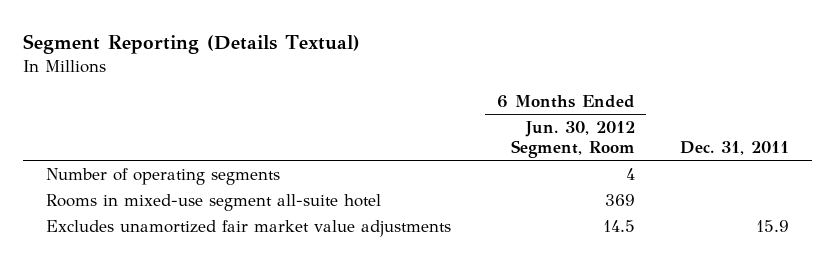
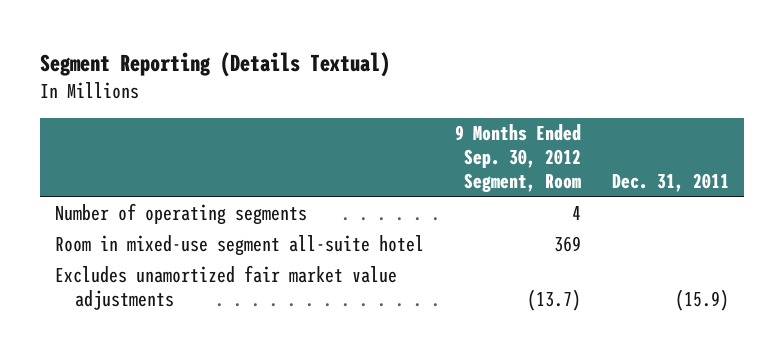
- | 6 Months Ended Jun. 30, 2012 Segment, Room | Dec. 31, 2011
+ | 9 Months Ended Sep. 30, 2012 Segment, Room | Dec. 31, 2011
- Rooms in mixed-use segment all-suite hotel | 369 |
- Excludes unamortized fair market value adjustments | 14.5 | 15.9
+ Room in mixed-use segment all-suite hotel | 369 |
+ Excludes unamortized fair market value adjustments | (13.7) | (15.9)

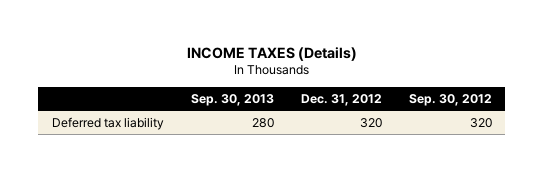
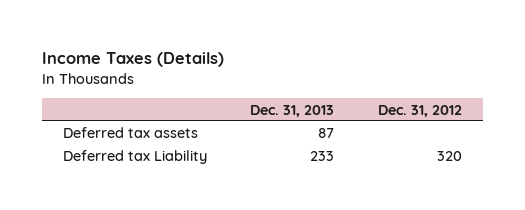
- INCOME TAXES (Details)
+ Income Taxes (Details)
- | Sep. 30, 2013 | Dec. 31, 2012 | Sep. 30, 2012
+ | Dec. 31, 2013 | Dec. 31, 2012
- Deferred tax liability | 280 | 320 | 320
+ Deferred tax assets | 87 |
+ Deferred tax Liability | 233 | 320

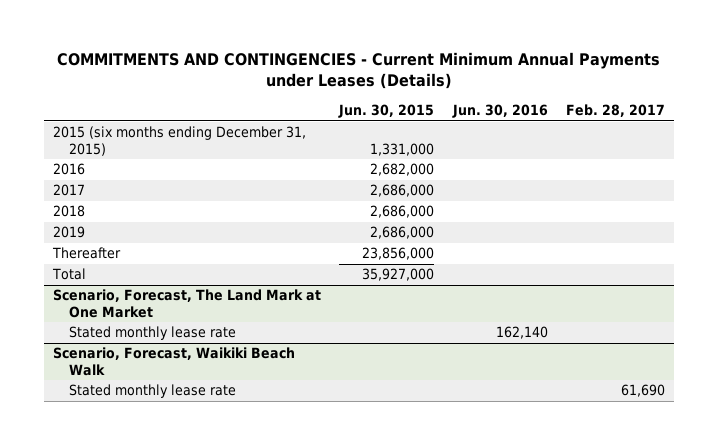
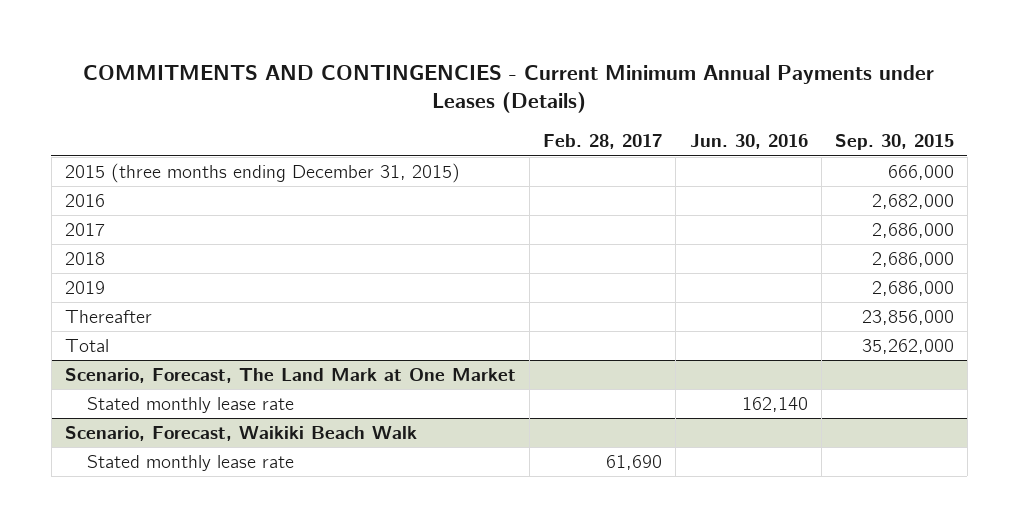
- | Jun. 30, 2015 | Jun. 30, 2016 | Feb. 28, 2017
+ | Feb. 28, 2017 | Jun. 30, 2016 | Sep. 30, 2015
- 2015 (six months ending December 31, 2015) | 1,331,000 | |
+ 2015 (three months ending December 31, 2015) | | | 666,000

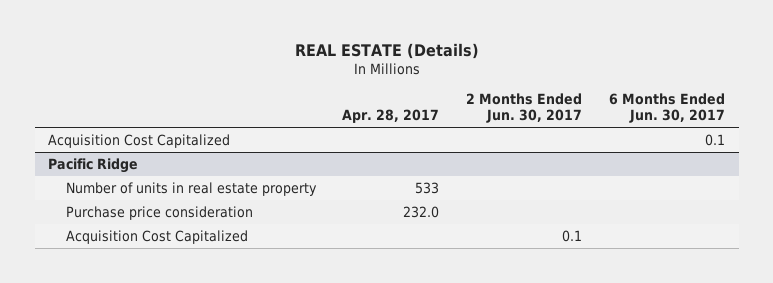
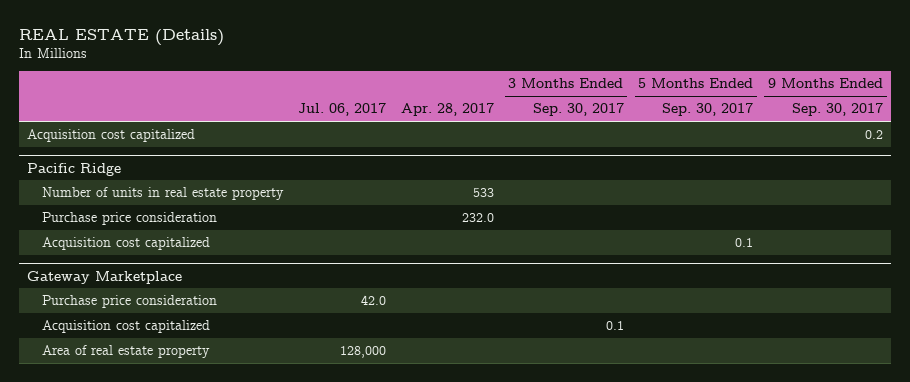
- | Apr. 28, 2017 | 2 Months Ended Jun. 30, 2017 | 6 Months Ended Jun. 30, 2017
+ | Jul. 06, 2017 | Apr. 28, 2017 | 3 Months Ended Sep. 30, 2017 | 5 Months Ended Sep. 30, 2017 | 9 Months Ended Sep. 30, 2017
- Acquisition Cost Capitalized | | | 0.1
+ Acquisition cost capitalized | | | | | 0.2
@ Pacific Ridge
- Acquisition Cost Capitalized | | 0.1 |
+ Acquisition cost capitalized | | | | 0.1 |
+ Gateway Marketplace
+ Purchase price consideration | 42.0 | | | |
+ Acquisition cost capitalized | | | 0.1 | |
+ Area of real estate property | 128,000 | | | |

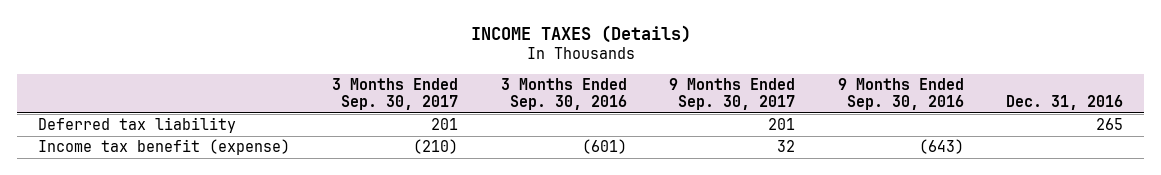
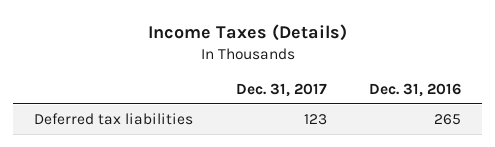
- INCOME TAXES (Details)
+ Income Taxes (Details)
- | 3 Months Ended Sep. 30, 2017 | 3 Months Ended Sep. 30, 2016 | 9 Months Ended Sep. 30, 2017 | 9 Months Ended Sep. 30, 2016 | Dec. 31, 2016
+ | Dec. 31, 2017 | Dec. 31, 2016
- Deferred tax liability | 201 | | 201 | | 265
- Income tax benefit (expense) | (210) | (601) | 32 | (643) |
+ Deferred tax liabilities | 123 | 265

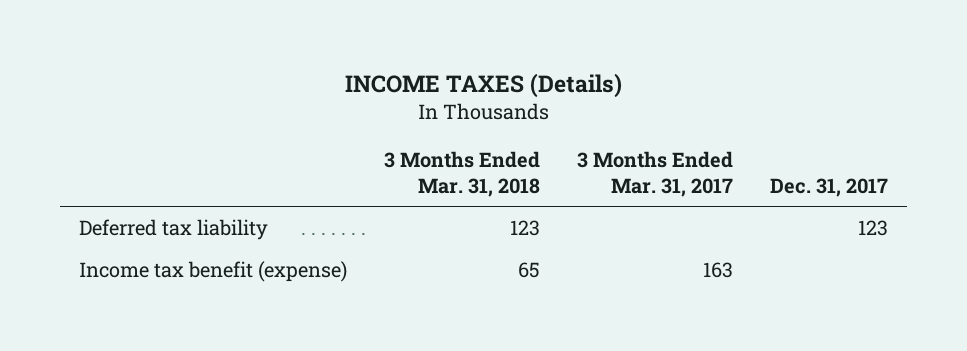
- Income Taxes (Details)
+ INCOME TAXES (Details)
- | Dec. 31, 2017 | Dec. 31, 2016
+ | 3 Months Ended Mar. 31, 2018 | 3 Months Ended Mar. 31, 2017 | Dec. 31, 2017
- Deferred tax liabilities | 123 | 265
+ Deferred tax liability | 123 | | 123
+ Income tax benefit (expense) | 65 | 163 |

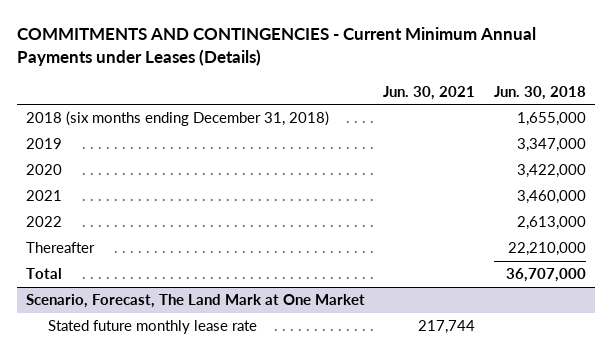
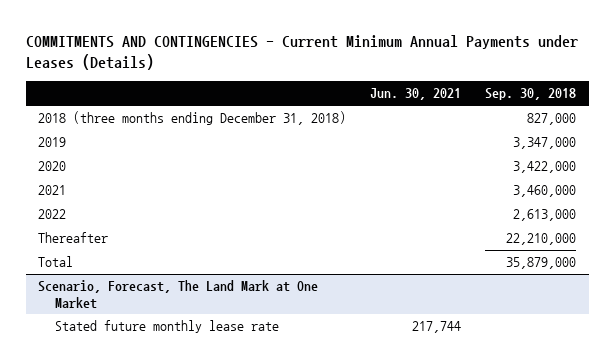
- | Jun. 30, 2021 | Jun. 30, 2018
+ | Jun. 30, 2021 | Sep. 30, 2018
- 2018 (six months ending December 31, 2018) | | 1,655,000
+ 2018 (three months ending December 31, 2018) | | 827,000

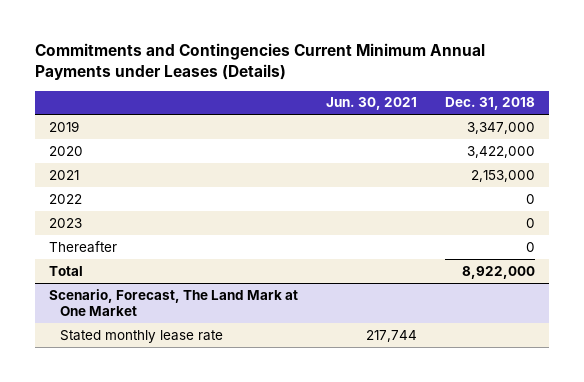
- COMMITMENTS AND CONTINGENCIES - Current Minimum Annual Payments under Leases (Details)
+ Commitments and Contingencies Current Minimum Annual Payments under Leases (Details)
- | Jun. 30, 2021 | Sep. 30, 2018
+ | Jun. 30, 2021 | Dec. 31, 2018
- 2018 (three months ending December 31, 2018) | | 827,000
+ 2023 | | 0
@ Scenario, Forecast, The Land Mark at One Market
- Stated future monthly lease rate | 217,744 |
+ Stated monthly lease rate | 217,744 |

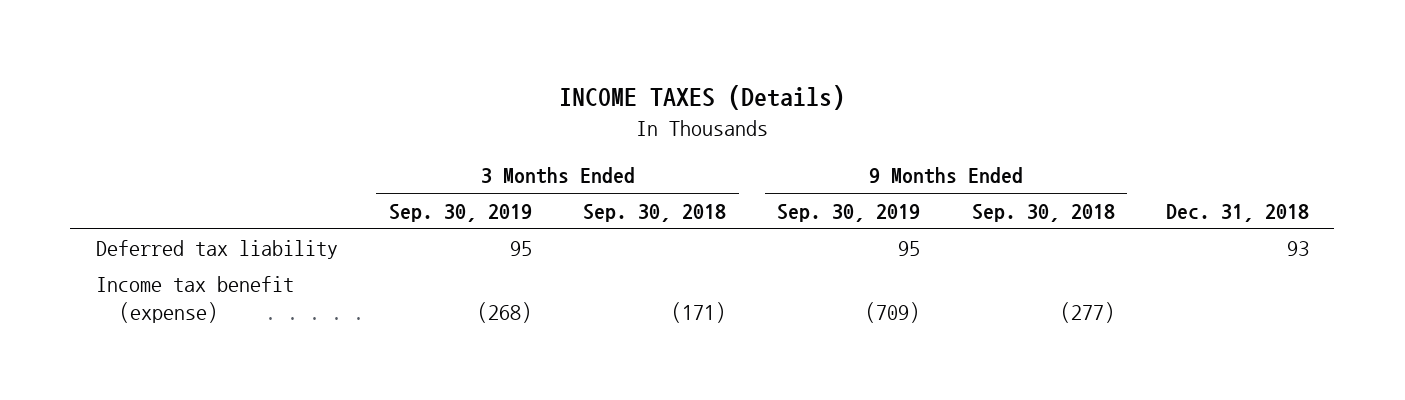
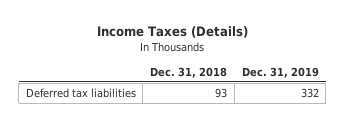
- INCOME TAXES (Details)
+ Income Taxes (Details)
- | 3 Months Ended Sep. 30, 2019 | 3 Months Ended Sep. 30, 2018 | 9 Months Ended Sep. 30, 2019 | 9 Months Ended Sep. 30, 2018 | Dec. 31, 2018
+ | Dec. 31, 2018 | Dec. 31, 2019
- Deferred tax liability | 95 | | 95 | | 93
- Income tax benefit (expense) | (268) | (171) | (709) | (277) |
+ Deferred tax liabilities | 93 | 332

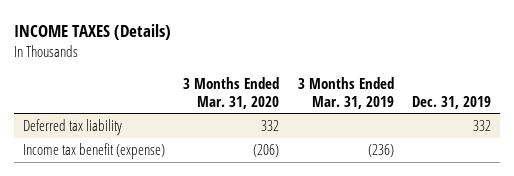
- Income Taxes (Details)
+ INCOME TAXES (Details)
- | Dec. 31, 2018 | Dec. 31, 2019
+ | 3 Months Ended Mar. 31, 2020 | 3 Months Ended Mar. 31, 2019 | Dec. 31, 2019
- Deferred tax liabilities | 93 | 332
+ Deferred tax liability | 332 | | 332
+ Income tax benefit (expense) | (206) | (236) |

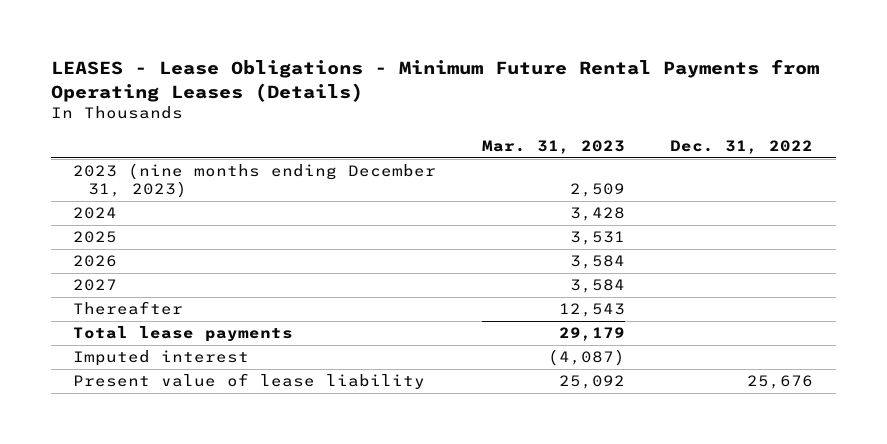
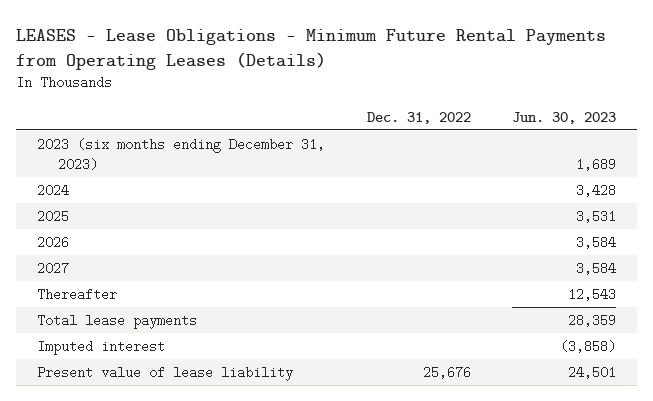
- | Mar. 31, 2023 | Dec. 31, 2022
+ | Dec. 31, 2022 | Jun. 30, 2023
- 2023 (nine months ending December 31, 2023) | 2,509 |
+ 2023 (six months ending December 31, 2023) | | 1,689

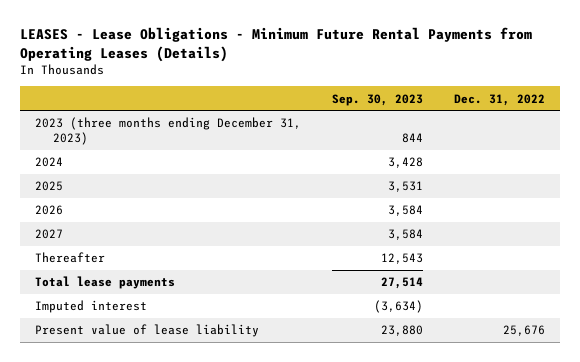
- | Dec. 31, 2022 | Jun. 30, 2023
+ | Sep. 30, 2023 | Dec. 31, 2022
- 2023 (six months ending December 31, 2023) | | 1,689
+ 2023 (three months ending December 31, 2023) | 844 |

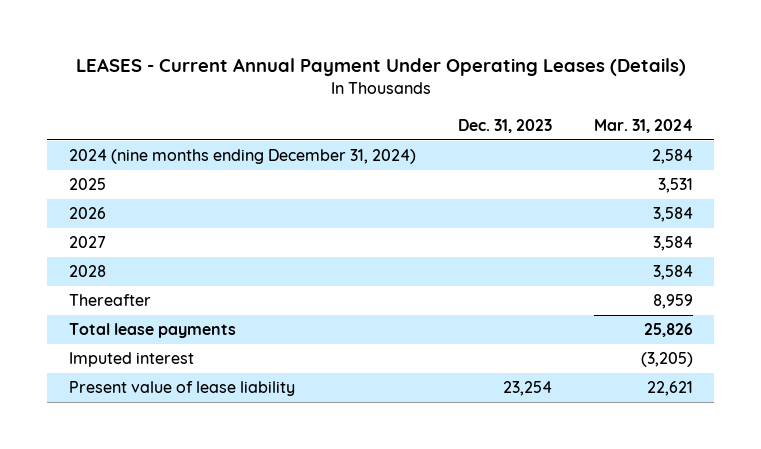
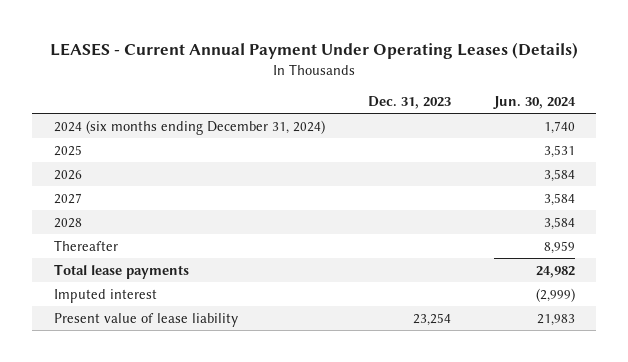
- | Dec. 31, 2023 | Mar. 31, 2024
+ | Dec. 31, 2023 | Jun. 30, 2024
- 2024 (nine months ending December 31, 2024) | | 2,584
+ 2024 (six months ending December 31, 2024) | | 1,740

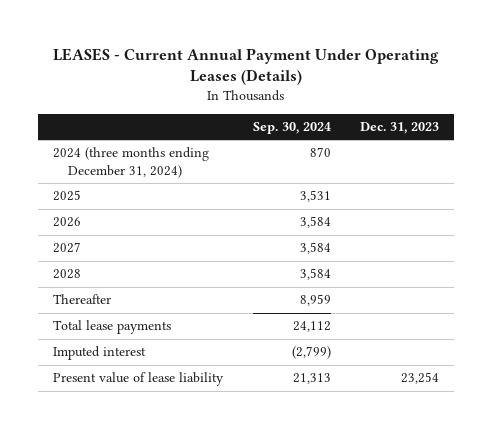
- | Dec. 31, 2023 | Jun. 30, 2024
+ | Sep. 30, 2024 | Dec. 31, 2023
- 2024 (six months ending December 31, 2024) | | 1,740
+ 2024 (three months ending December 31, 2024) | 870 |

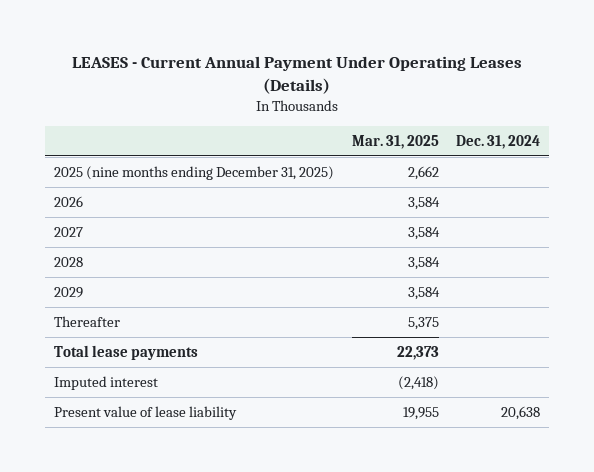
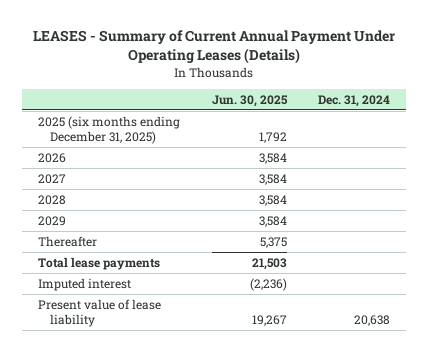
- LEASES - Current Annual Payment Under Operating Leases (Details)
+ LEASES - Summary of Current Annual Payment Under Operating Leases (Details)
- | Mar. 31, 2025 | Dec. 31, 2024
+ | Jun. 30, 2025 | Dec. 31, 2024
- 2025 (nine months ending December 31, 2025) | 2,662 |
+ 2025 (six months ending December 31, 2025) | 1,792 |

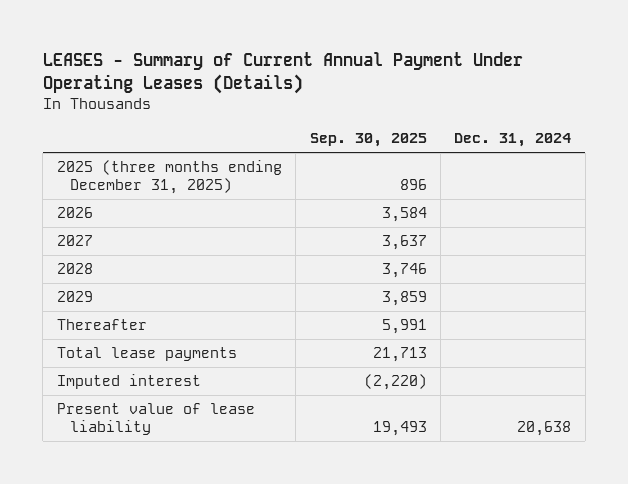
- | Jun. 30, 2025 | Dec. 31, 2024
+ | Sep. 30, 2025 | Dec. 31, 2024
- 2025 (six months ending December 31, 2025) | 1,792 |
+ 2025 (three months ending December 31, 2025) | 896 |

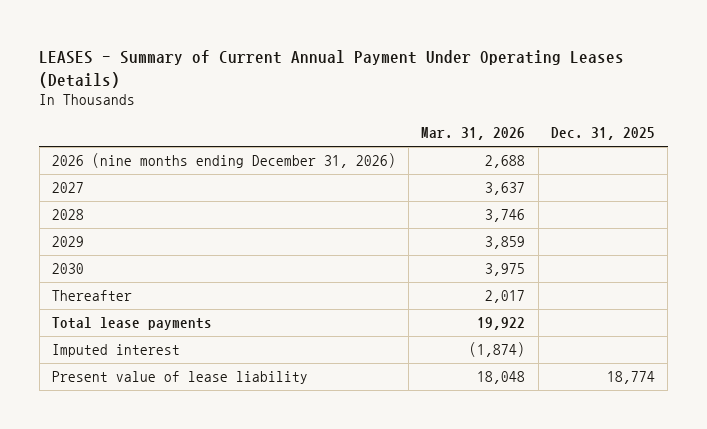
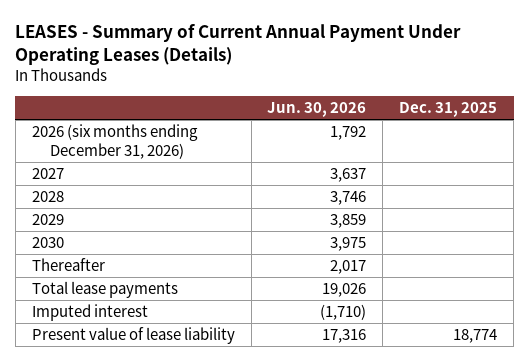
- | Mar. 31, 2026 | Dec. 31, 2025
+ | Jun. 30, 2026 | Dec. 31, 2025
- 2026 (nine months ending December 31, 2026) | 2,688 |
+ 2026 (six months ending December 31, 2026) | 1,792 |

